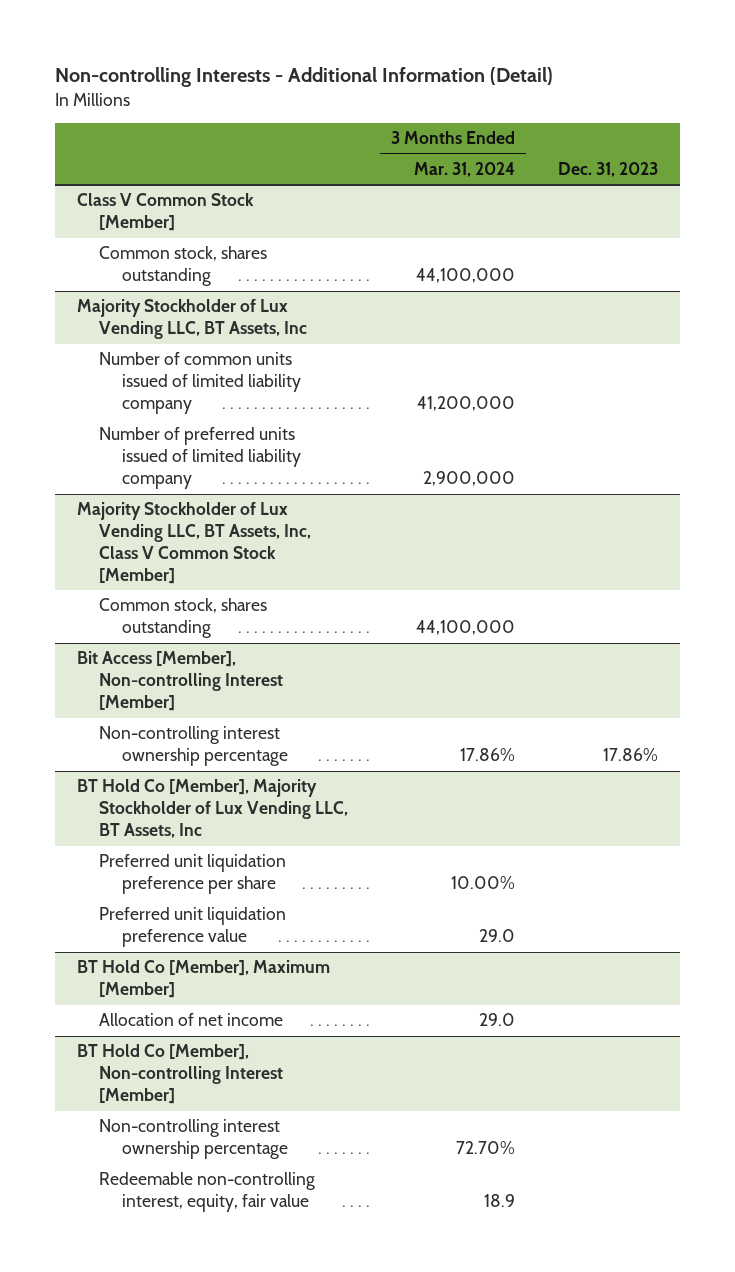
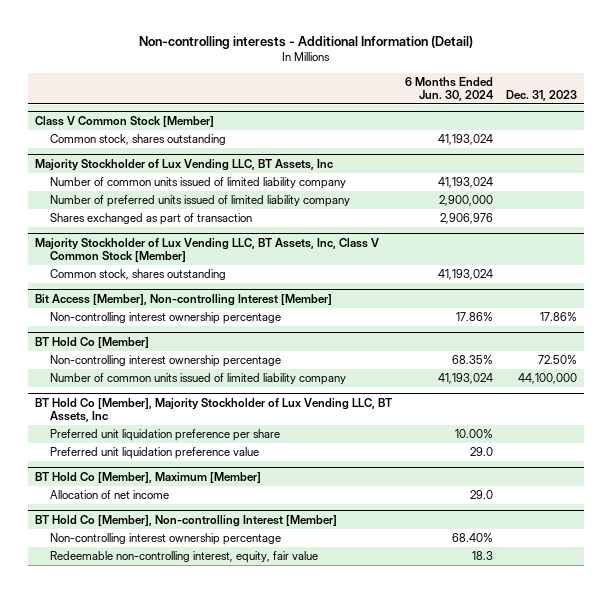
- Non-controlling Interests - Additional Information (Detail)
+ Non-controlling interests - Additional Information (Detail)
- | 3 Months Ended Mar. 31, 2024 | Dec. 31, 2023
+ | 6 Months Ended Jun. 30, 2024 | Dec. 31, 2023
@ Majority Stockholder of Lux Vending LLC, BT Assets, Inc
+ Shares exchanged as part of transaction | 2,906,976 |
+ BT Hold Co [Member]
+ Non-controlling interest ownership percentage | 68.35% | 72.50%
+ Number of common units issued of limited liability company | 41,193,024 | 44,100,000

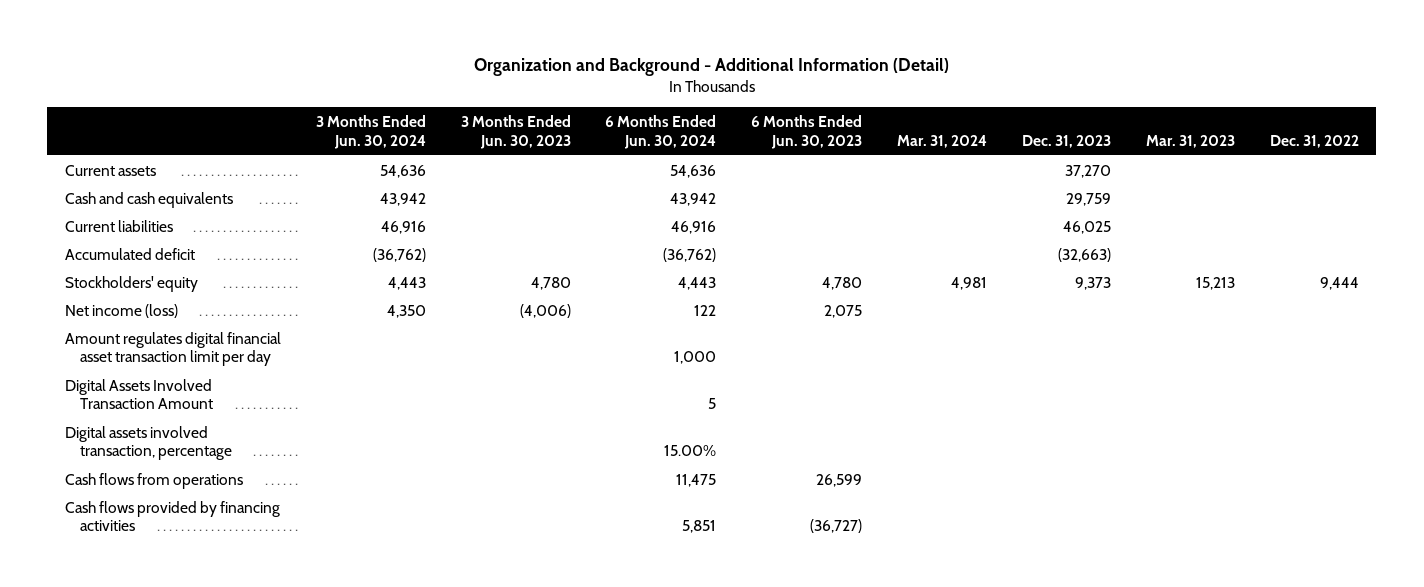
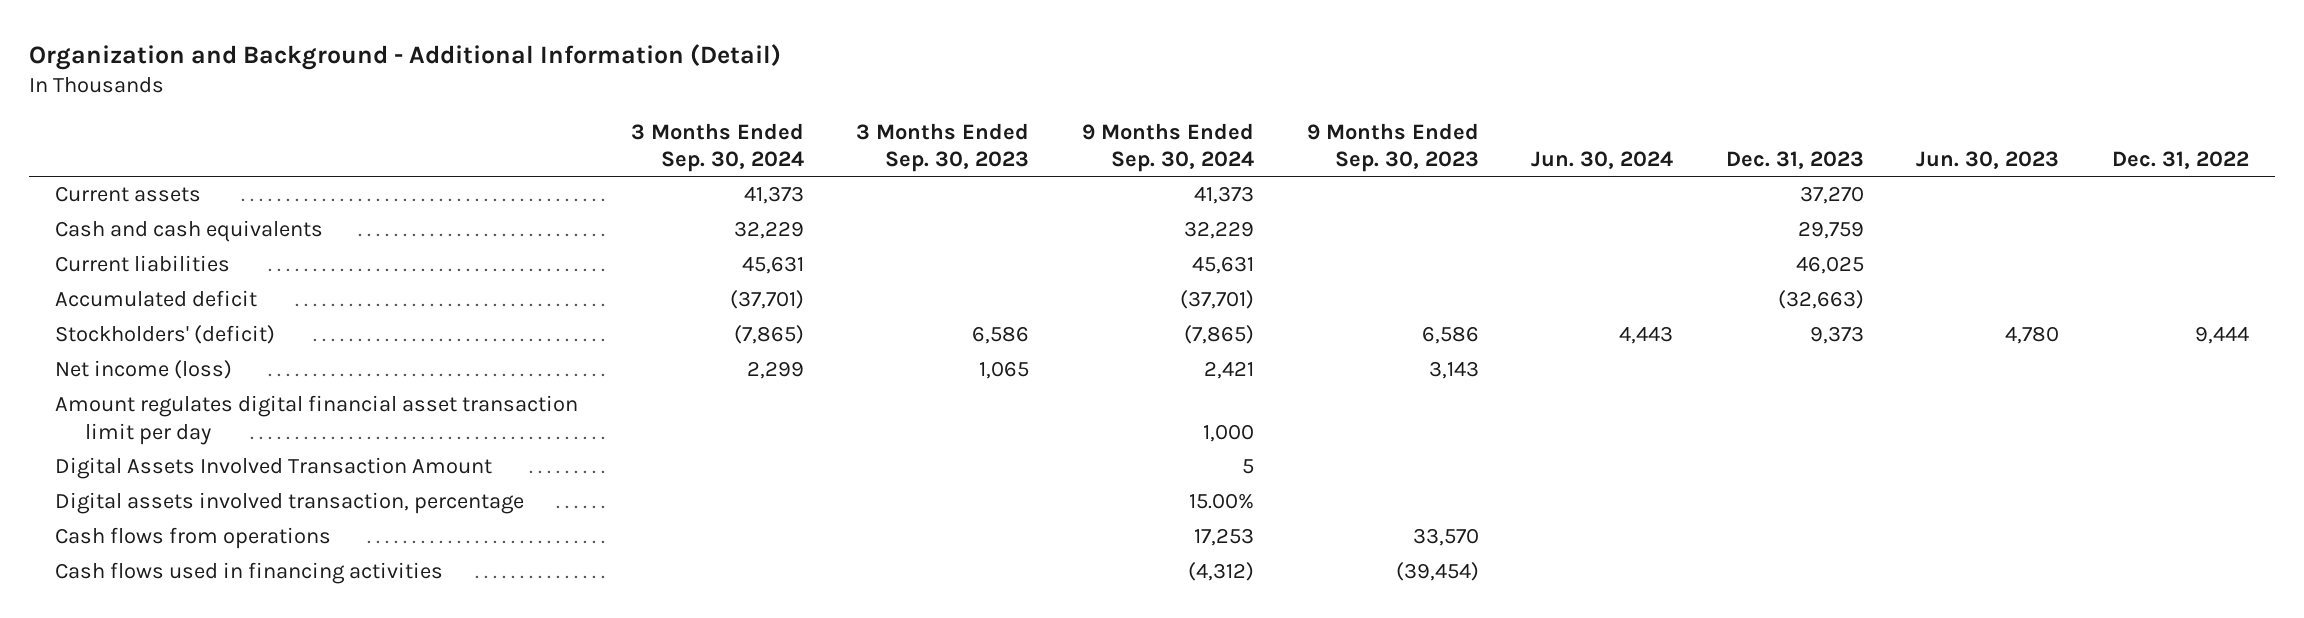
- | 3 Months Ended Jun. 30, 2024 | 3 Months Ended Jun. 30, 2023 | 6 Months Ended Jun. 30, 2024 | 6 Months Ended Jun. 30, 2023 | Mar. 31, 2024 | Dec. 31, 2023 | Mar. 31, 2023 | Dec. 31, 2022
+ | 3 Months Ended Sep. 30, 2024 | 3 Months Ended Sep. 30, 2023 | 9 Months Ended Sep. 30, 2024 | 9 Months Ended Sep. 30, 2023 | Jun. 30, 2024 | Dec. 31, 2023 | Jun. 30, 2023 | Dec. 31, 2022
- Stockholders' equity | 4,443 | 4,780 | 4,443 | 4,780 | 4,981 | 9,373 | 15,213 | 9,444
+ Stockholders' (deficit) | (7,865) | 6,586 | (7,865) | 6,586 | 4,443 | 9,373 | 4,780 | 9,444
- Cash flows provided by financing activities | | | 5,851 | (36,727) | | | |
+ Cash flows used in financing activities | | | (4,312) | (39,454) | | | |

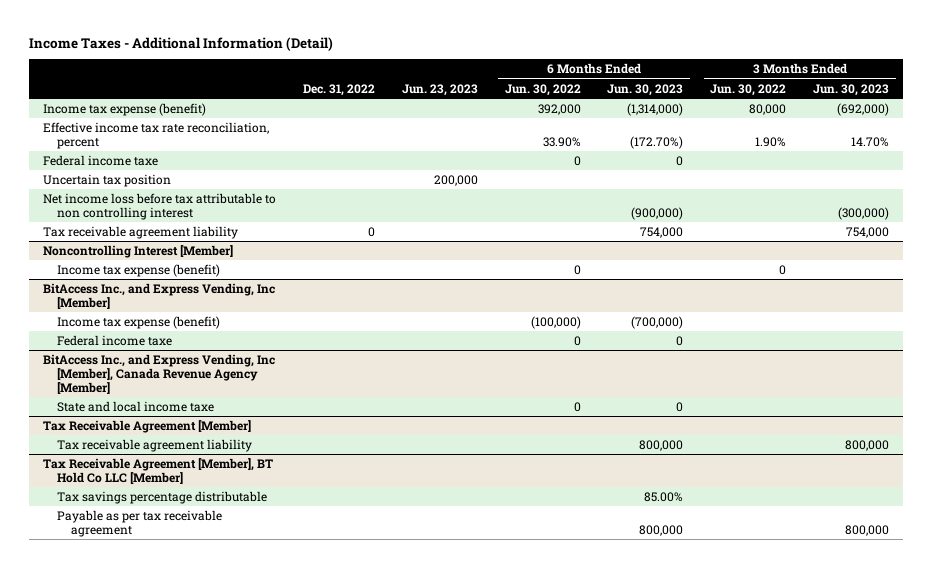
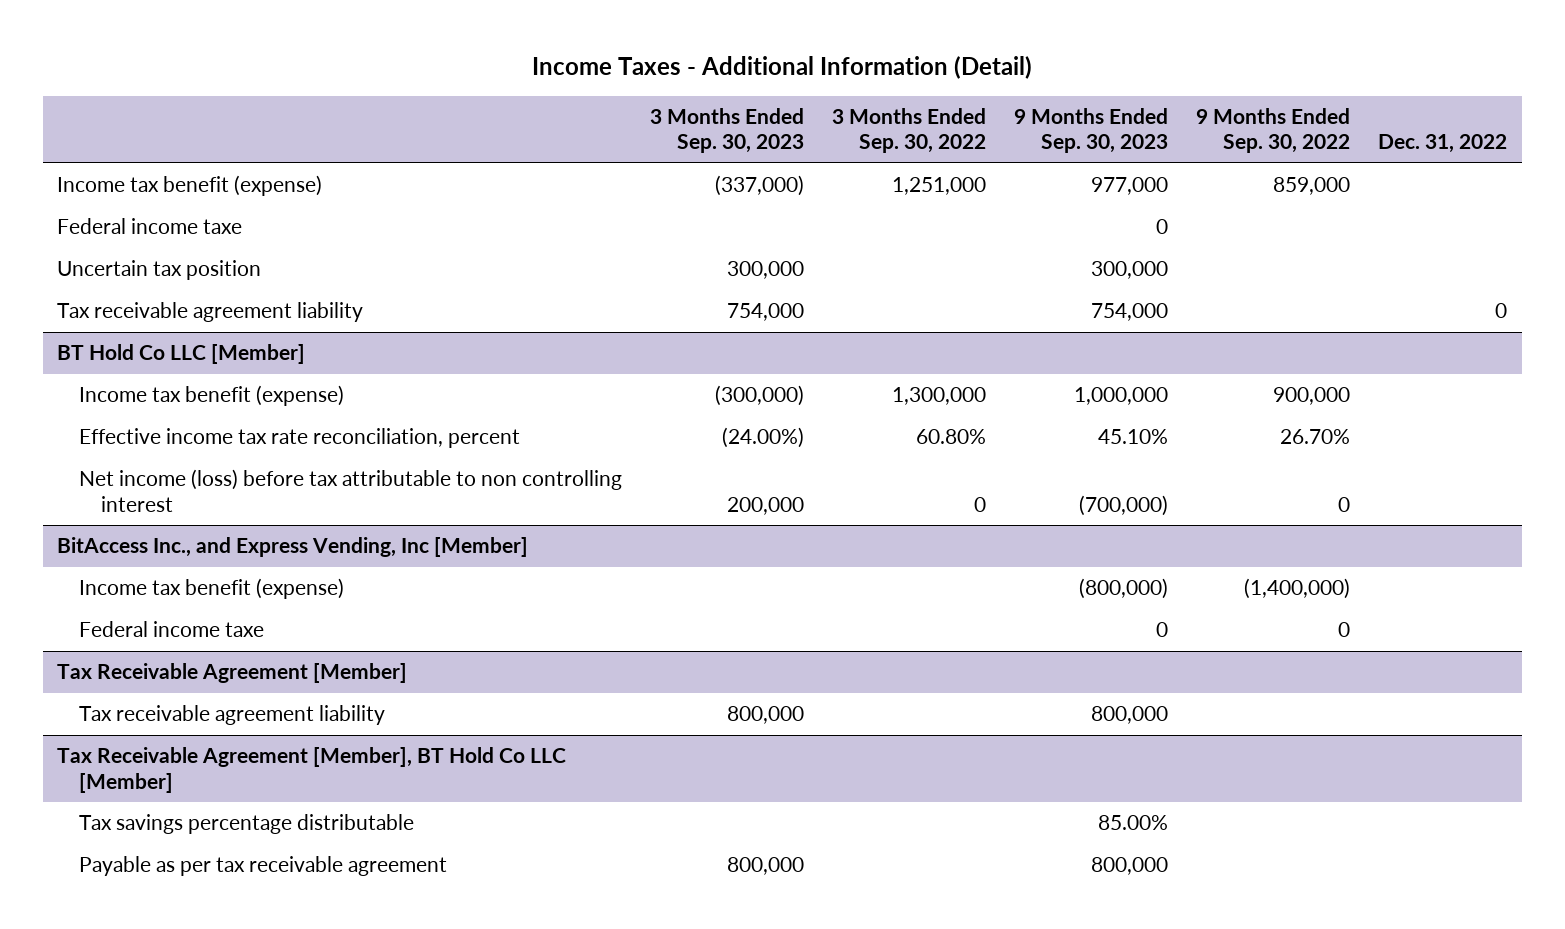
- | Dec. 31, 2022 | Jun. 23, 2023 | 6 Months Ended Jun. 30, 2022 | 6 Months Ended Jun. 30, 2023 | 3 Months Ended Jun. 30, 2022 | 3 Months Ended Jun. 30, 2023
+ | 3 Months Ended Sep. 30, 2023 | 3 Months Ended Sep. 30, 2022 | 9 Months Ended Sep. 30, 2023 | 9 Months Ended Sep. 30, 2022 | Dec. 31, 2022
- Income tax expense (benefit) | | | 392,000 | (1,314,000) | 80,000 | (692,000)
- Effective income tax rate reconciliation, percent | | | 33.90% | (172.70%) | 1.90% | 14.70%
+ Income tax benefit (expense) | (337,000) | 1,251,000 | 977,000 | 859,000 |
- Net income loss before tax attributable to non controlling interest | | | | (900,000) | | (300,000)
- Noncontrolling Interest [Member]
- Income tax expense (benefit) | | | 0 | | 0 |
+ BT Hold Co LLC [Member]
+ Income tax benefit (expense) | (300,000) | 1,300,000 | 1,000,000 | 900,000 |
+ Effective income tax rate reconciliation, percent | (24.00%) | 60.80% | 45.10% | 26.70% |
+ Net income (loss) before tax attributable to non controlling interest | 200,000 | 0 | (700,000) | 0 |
@ BitAccess Inc., and Express Vending, Inc [Member]
- Income tax expense (benefit) | | | (100,000) | (700,000) | |
+ Income tax benefit (expense) | | | (800,000) | (1,400,000) |
- BitAccess Inc., and Express Vending, Inc [Member], Canada Revenue Agency [Member]
- State and local income taxe | | | 0 | 0 | |

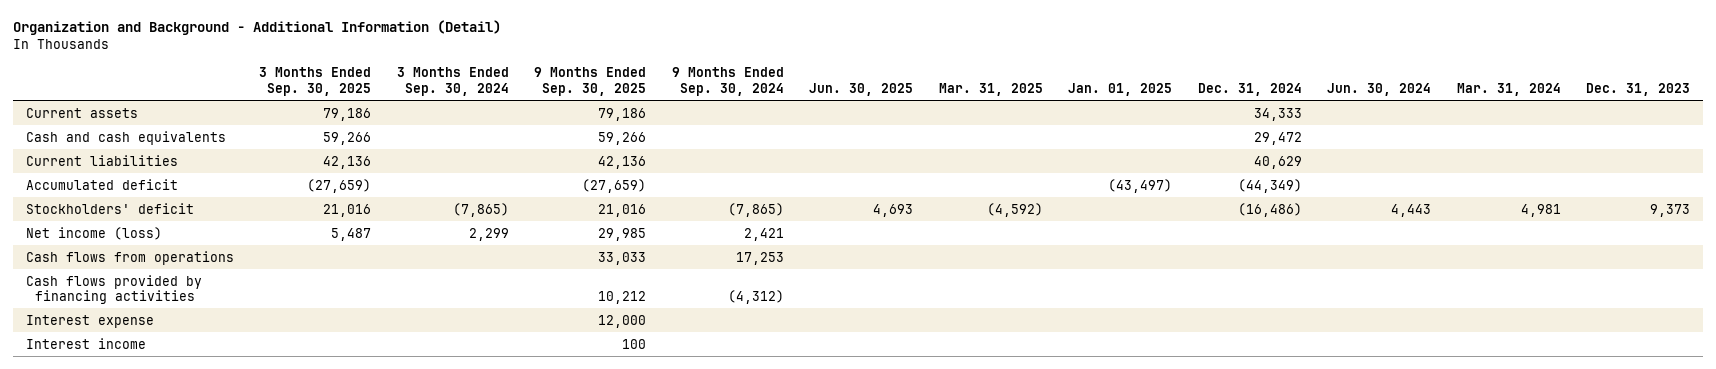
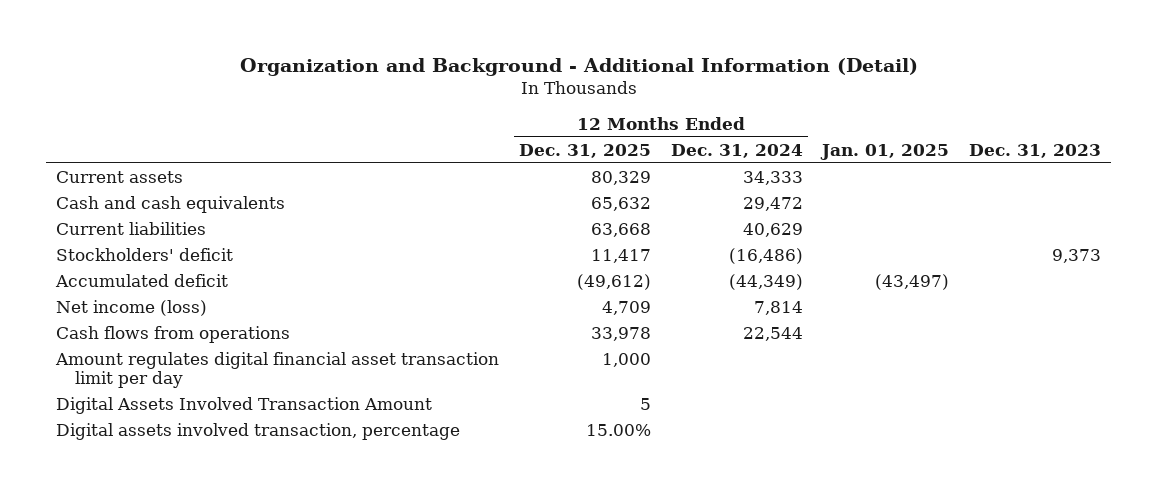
- | 3 Months Ended Sep. 30, 2025 | 3 Months Ended Sep. 30, 2024 | 9 Months Ended Sep. 30, 2025 | 9 Months Ended Sep. 30, 2024 | Jun. 30, 2025 | Mar. 31, 2025 | Jan. 01, 2025 | Dec. 31, 2024 | Jun. 30, 2024 | Mar. 31, 2024 | Dec. 31, 2023
+ | 12 Months Ended Dec. 31, 2025 | 12 Months Ended Dec. 31, 2024 | Jan. 01, 2025 | Dec. 31, 2023
moved down: Accumulated deficit | (49,612) | (44,349) | (43,497) |
- Cash flows provided by financing activities | | | 10,212 | (4,312) | | | | | | |
- Interest expense | | | 12,000 | | | | | | | |
- Interest income | | | 100 | | | | | | | |
+ Amount regulates digital financial asset transaction limit per day | 1,000 | | |
+ Digital Assets Involved Transaction Amount | 5 | | |
+ Digital assets involved transaction, percentage | 15.00% | | |

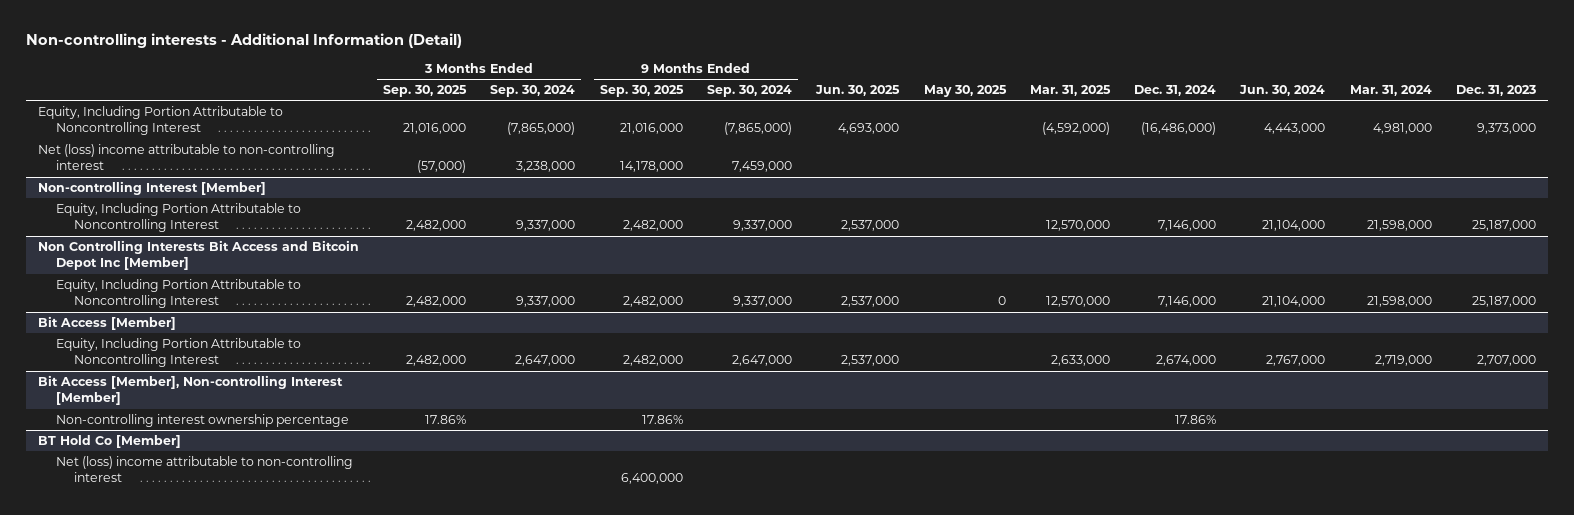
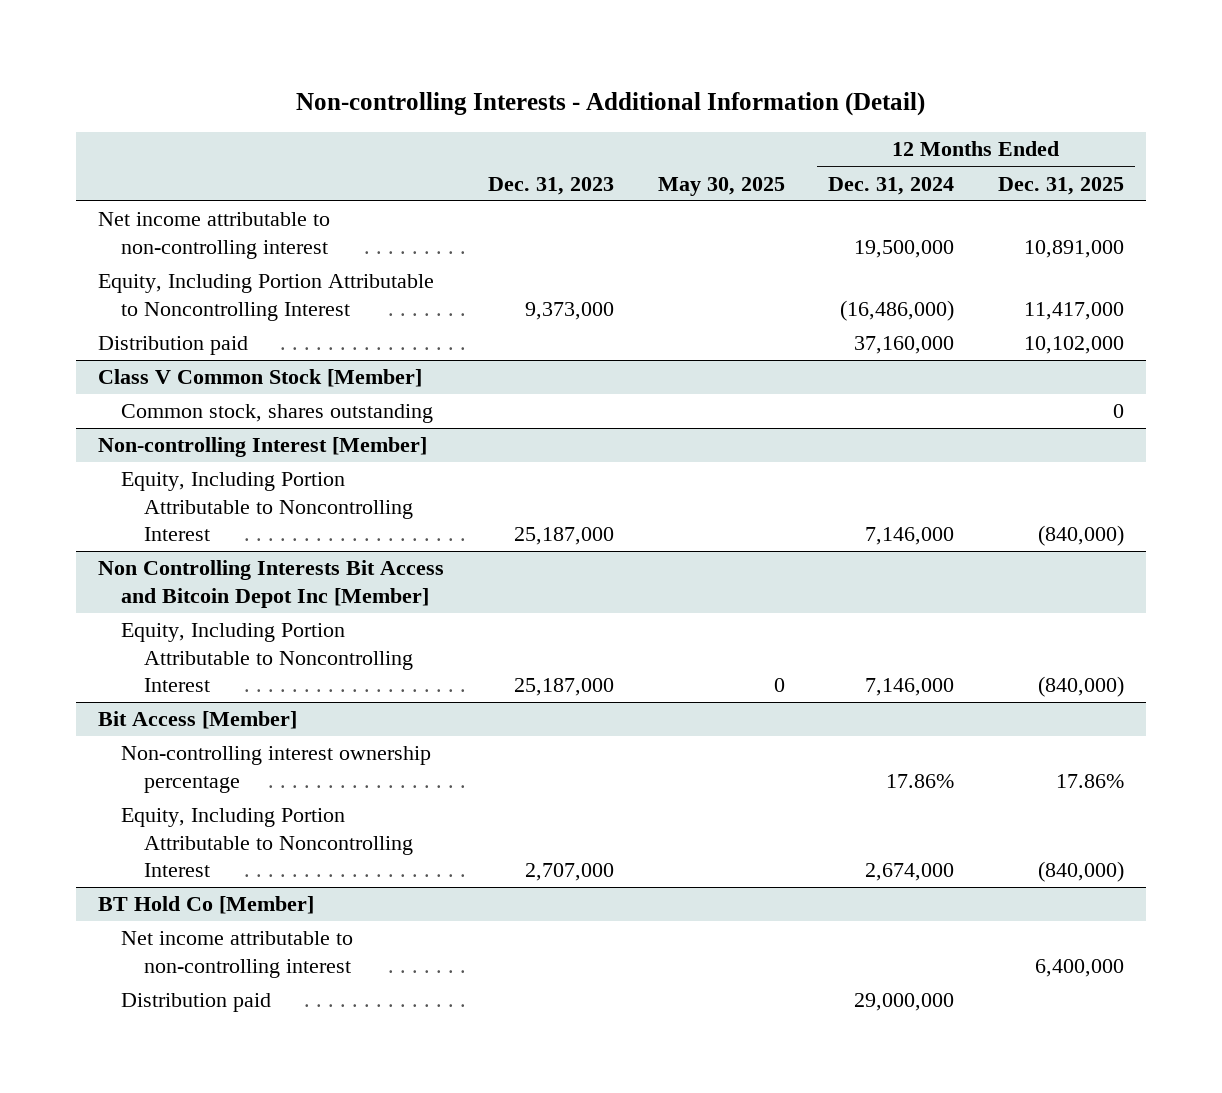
- Non-controlling interests - Additional Information (Detail)
+ Non-controlling Interests - Additional Information (Detail)
- | 3 Months Ended Sep. 30, 2025 | 3 Months Ended Sep. 30, 2024 | 9 Months Ended Sep. 30, 2025 | 9 Months Ended Sep. 30, 2024 | Jun. 30, 2025 | May 30, 2025 | Mar. 31, 2025 | Dec. 31, 2024 | Jun. 30, 2024 | Mar. 31, 2024 | Dec. 31, 2023
+ | Dec. 31, 2023 | May 30, 2025 | 12 Months Ended Dec. 31, 2024 | 12 Months Ended Dec. 31, 2025
+ Net income attributable to non-controlling interest | | | 19,500,000 | 10,891,000
- Net (loss) income attributable to non-controlling interest | (57,000) | 3,238,000 | 14,178,000 | 7,459,000 | | | | | | |
+ Distribution paid | | | 37,160,000 | 10,102,000
+ Class V Common Stock [Member]
+ Common stock, shares outstanding | | | | 0
@ Bit Access [Member]
+ Non-controlling interest ownership percentage | | | 17.86% | 17.86%
- Bit Access [Member], Non-controlling Interest [Member]
- Non-controlling interest ownership percentage | 17.86% | | 17.86% | | | | | 17.86% | | |
@ BT Hold Co [Member]
- Net (loss) income attributable to non-controlling interest | | | 6,400,000 | | | | | | | |
+ Net income attributable to non-controlling interest | | | | 6,400,000
+ Distribution paid | | | 29,000,000 |

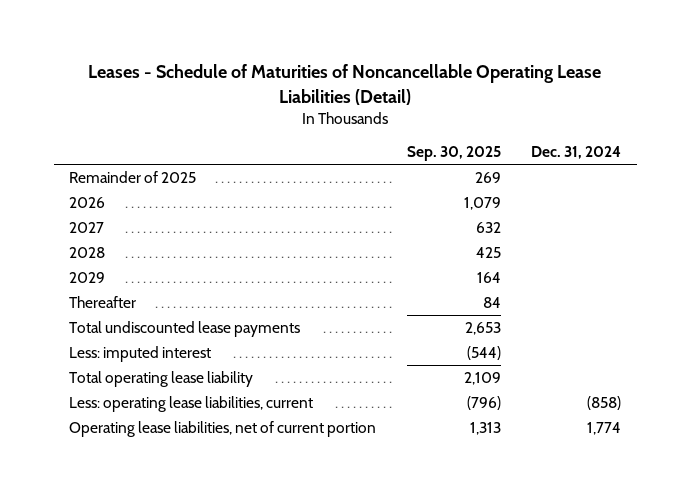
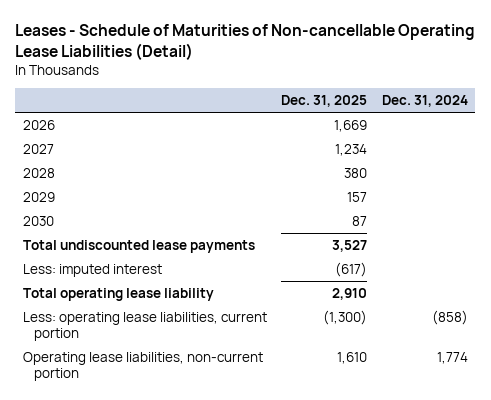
- Leases - Schedule of Maturities of Noncancellable Operating Lease Liabilities (Detail)
+ Leases - Schedule of Maturities of Non-cancellable Operating Lease Liabilities (Detail)
- | Sep. 30, 2025 | Dec. 31, 2024
+ | Dec. 31, 2025 | Dec. 31, 2024
- Remainder of 2025 | 269 |
- Thereafter | 84 |
+ 2030 | 87 |
- Less: operating lease liabilities, current | (796) | (858)
- Operating lease liabilities, net of current portion | 1,313 | 1,774
+ Less: operating lease liabilities, current portion | (1,300) | (858)
+ Operating lease liabilities, non-current portion | 1,610 | 1,774

